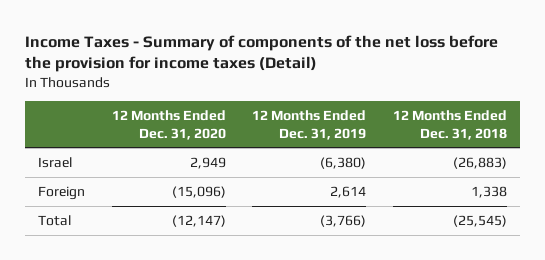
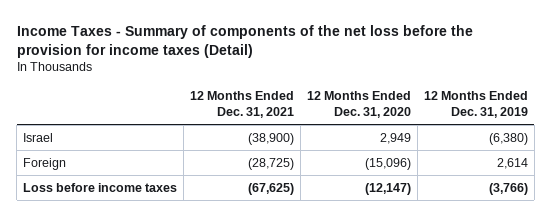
- | 12 Months Ended Dec. 31, 2020 | 12 Months Ended Dec. 31, 2019 | 12 Months Ended Dec. 31, 2018
+ | 12 Months Ended Dec. 31, 2021 | 12 Months Ended Dec. 31, 2020 | 12 Months Ended Dec. 31, 2019
- Total | (12,147) | (3,766) | (25,545)
+ Loss before income taxes | (67,625) | (12,147) | (3,766)

